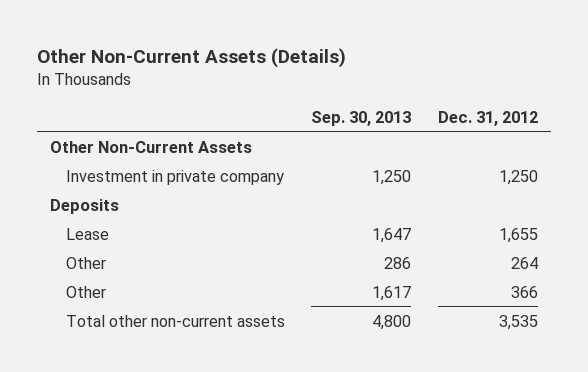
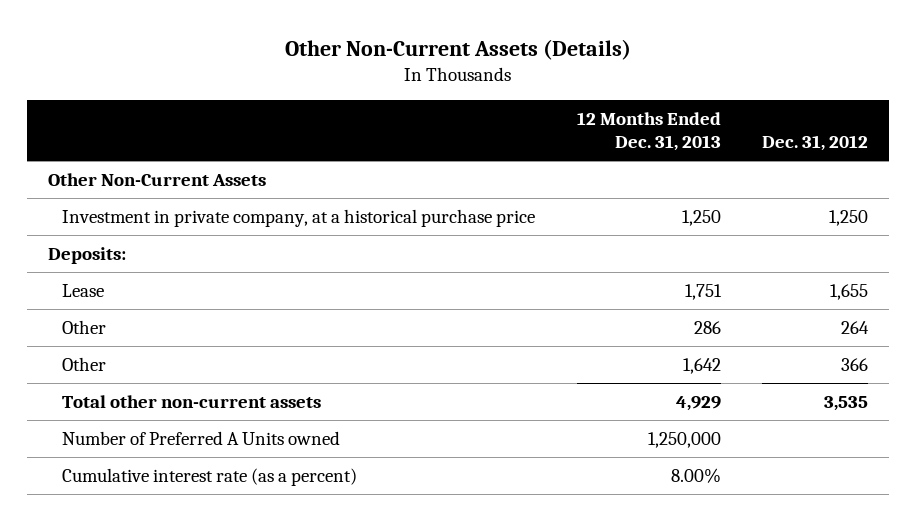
- | Sep. 30, 2013 | Dec. 31, 2012
+ | 12 Months Ended Dec. 31, 2013 | Dec. 31, 2012
- Investment in private company | 1,250 | 1,250
- Deposits
+ Investment in private company, at a historical purchase price | 1,250 | 1,250
+ Deposits:
+ Number of Preferred A Units owned | 1,250,000 |
+ Cumulative interest rate (as a percent) | 8.00% |

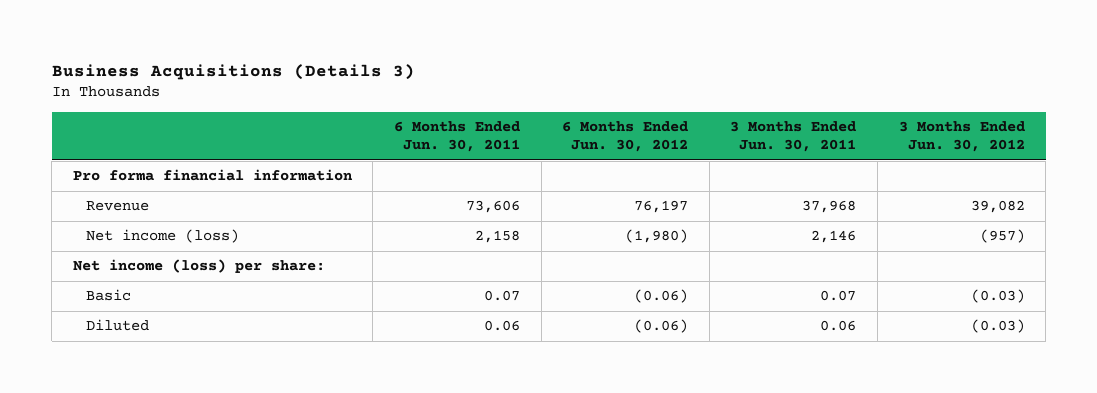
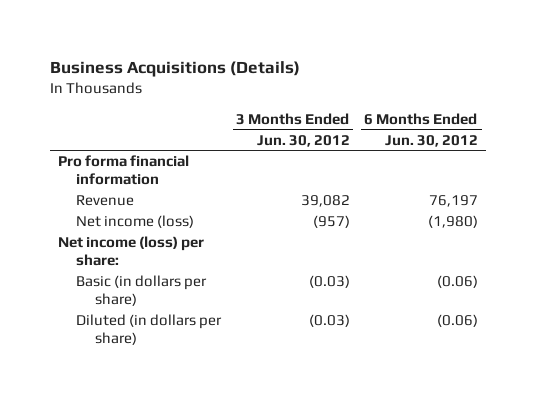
- Business Acquisitions (Details 3)
+ Business Acquisitions (Details)
- | 6 Months Ended Jun. 30, 2011 | 6 Months Ended Jun. 30, 2012 | 3 Months Ended Jun. 30, 2011 | 3 Months Ended Jun. 30, 2012
+ | 3 Months Ended Jun. 30, 2012 | 6 Months Ended Jun. 30, 2012
- Basic | 0.07 | (0.06) | 0.07 | (0.03)
- Diluted | 0.06 | (0.06) | 0.06 | (0.03)
+ Basic (in dollars per share) | (0.03) | (0.06)
+ Diluted (in dollars per share) | (0.03) | (0.06)

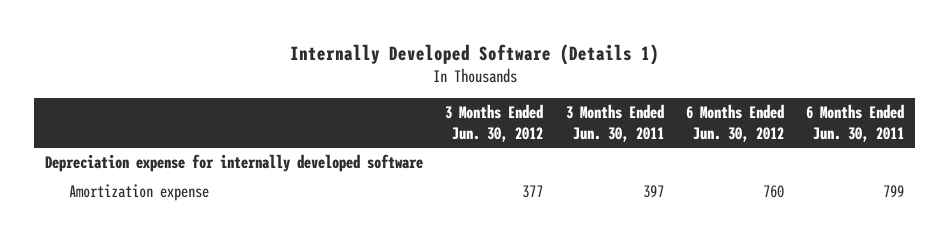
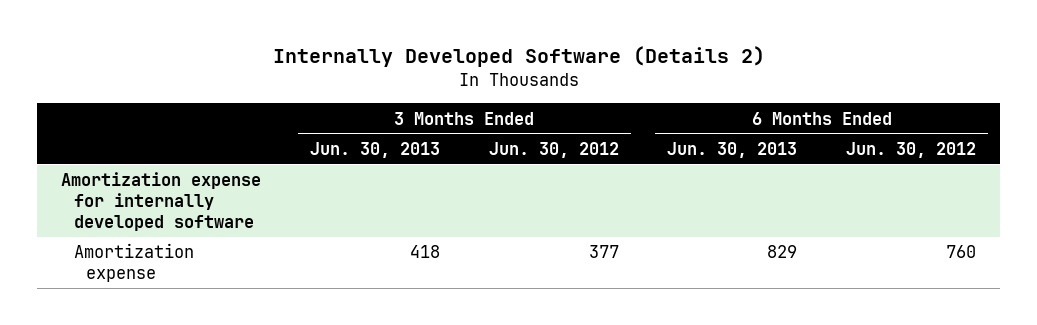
- Internally Developed Software (Details 1)
+ Internally Developed Software (Details 2)
- | 3 Months Ended Jun. 30, 2012 | 3 Months Ended Jun. 30, 2011 | 6 Months Ended Jun. 30, 2012 | 6 Months Ended Jun. 30, 2011
+ | 3 Months Ended Jun. 30, 2013 | 3 Months Ended Jun. 30, 2012 | 6 Months Ended Jun. 30, 2013 | 6 Months Ended Jun. 30, 2012
- Depreciation expense for internally developed software
+ Amortization expense for internally developed software

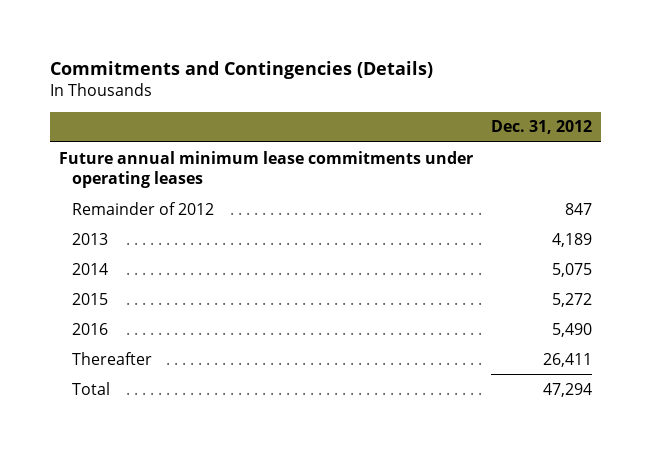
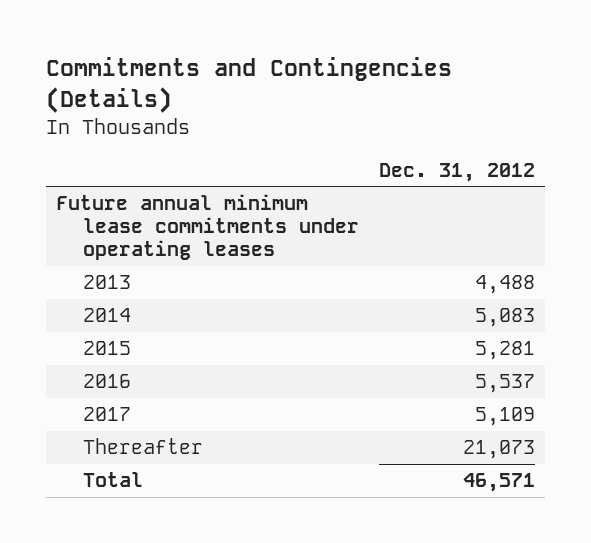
- Remainder of 2012 | 847
- 2013 | 4,189
- 2014 | 5,075
- 2015 | 5,272
- 2016 | 5,490
- Thereafter | 26,411
- Total | 47,294
+ 2013 | 4,488
+ 2014 | 5,083
+ 2015 | 5,281
+ 2016 | 5,537
+ 2017 | 5,109
+ Thereafter | 21,073
+ Total | 46,571

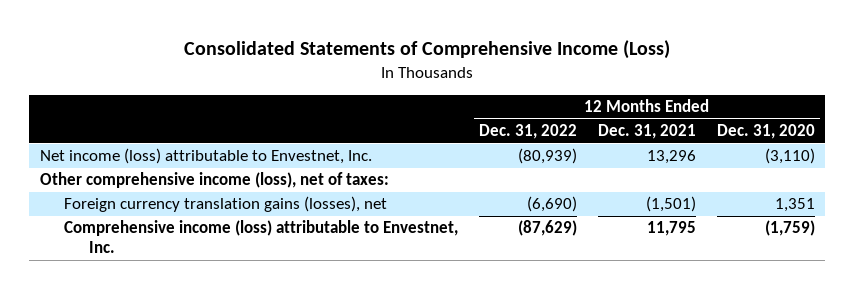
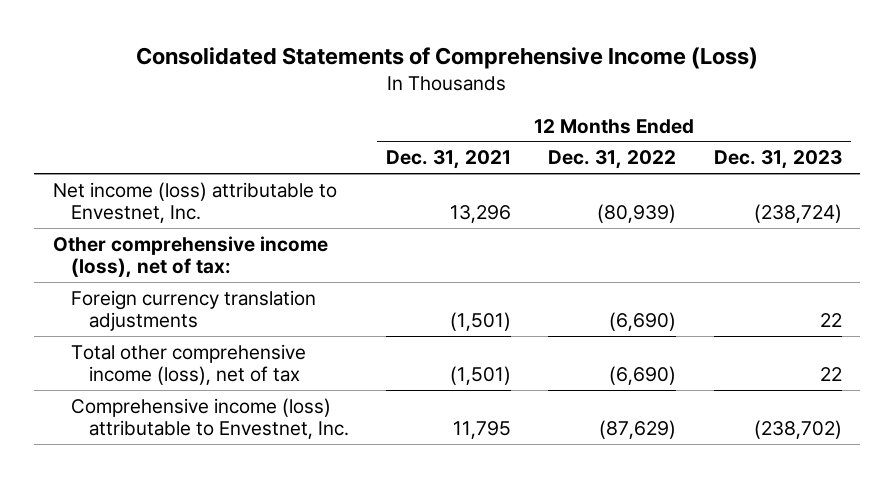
- | 12 Months Ended Dec. 31, 2022 | 12 Months Ended Dec. 31, 2021 | 12 Months Ended Dec. 31, 2020
+ | 12 Months Ended Dec. 31, 2021 | 12 Months Ended Dec. 31, 2022 | 12 Months Ended Dec. 31, 2023
- Other comprehensive income (loss), net of taxes:
- Foreign currency translation gains (losses), net | (6,690) | (1,501) | 1,351
+ Other comprehensive income (loss), net of tax:
+ Foreign currency translation adjustments | (1,501) | (6,690) | 22
+ Total other comprehensive income (loss), net of tax | (1,501) | (6,690) | 22

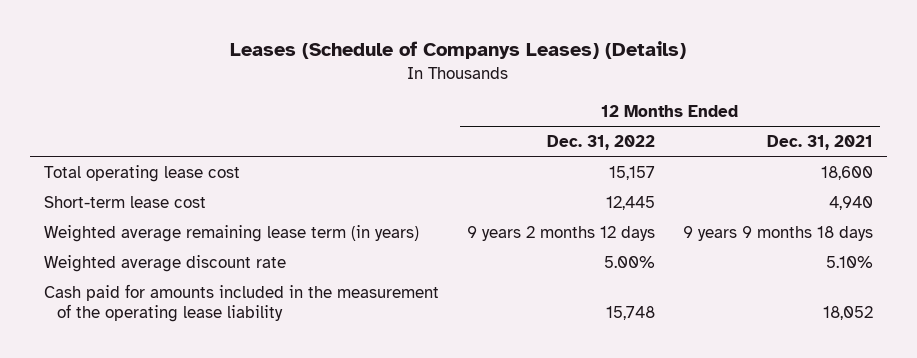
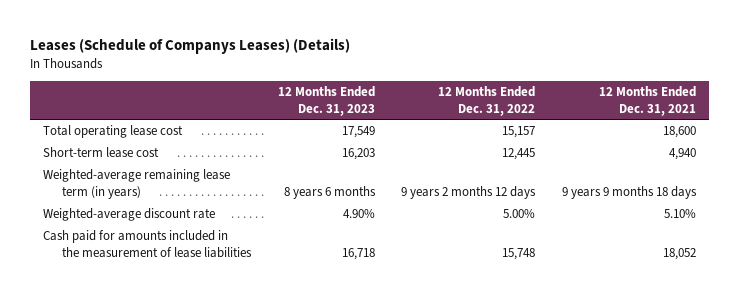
- | 12 Months Ended Dec. 31, 2022 | 12 Months Ended Dec. 31, 2021
+ | 12 Months Ended Dec. 31, 2023 | 12 Months Ended Dec. 31, 2022 | 12 Months Ended Dec. 31, 2021
- Weighted average remaining lease term (in years) | 9 years 2 months 12 days | 9 years 9 months 18 days
- Weighted average discount rate | 5.00% | 5.10%
- Cash paid for amounts included in the measurement of the operating lease liability | 15,748 | 18,052
+ Weighted-average remaining lease term (in years) | 8 years 6 months | 9 years 2 months 12 days | 9 years 9 months 18 days
+ Weighted-average discount rate | 4.90% | 5.00% | 5.10%
+ Cash paid for amounts included in the measurement of lease liabilities | 16,718 | 15,748 | 18,052

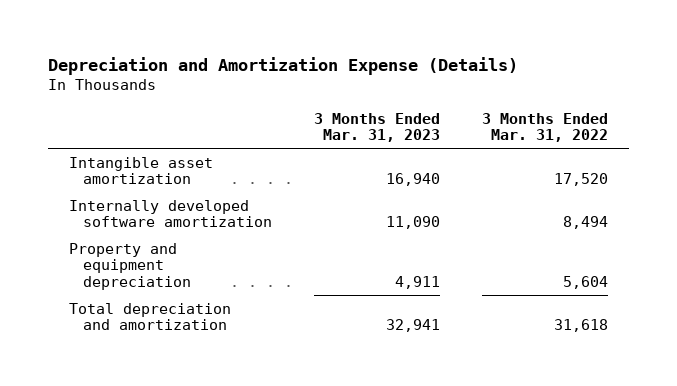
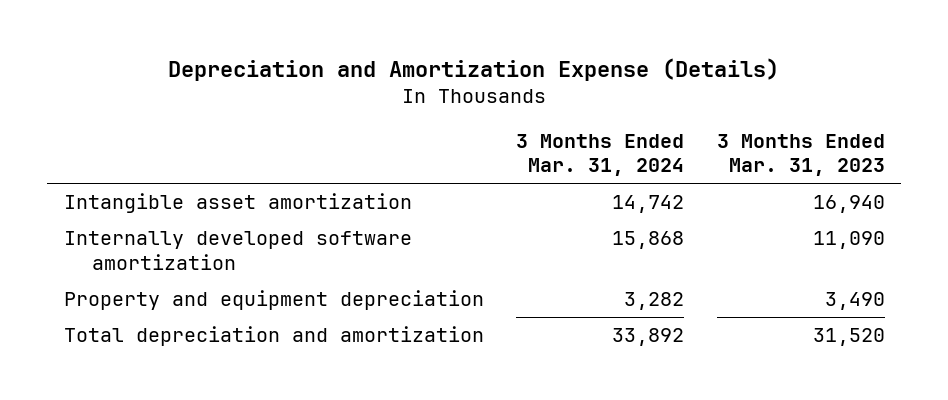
- | 3 Months Ended Mar. 31, 2023 | 3 Months Ended Mar. 31, 2022
+ | 3 Months Ended Mar. 31, 2024 | 3 Months Ended Mar. 31, 2023
- Property and equipment depreciation | 4,911 | 5,604
- Total depreciation and amortization | 32,941 | 31,618
+ Property and equipment depreciation | 3,282 | 3,490
+ Total depreciation and amortization | 33,892 | 31,520

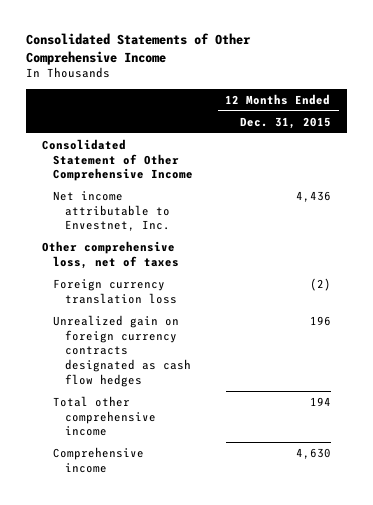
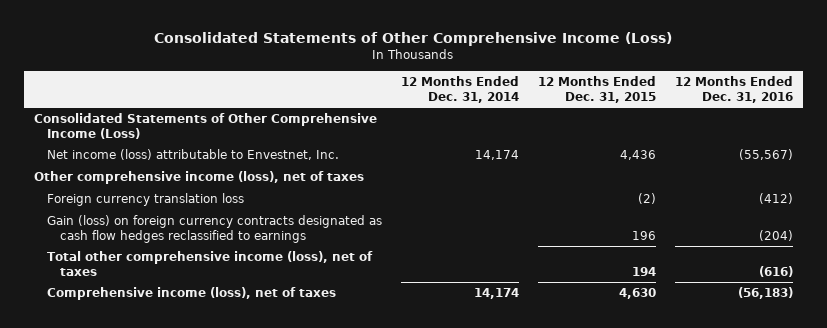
- Consolidated Statements of Other Comprehensive Income
+ Consolidated Statements of Other Comprehensive Income (Loss)
- | 12 Months Ended Dec. 31, 2015
+ | 12 Months Ended Dec. 31, 2014 | 12 Months Ended Dec. 31, 2015 | 12 Months Ended Dec. 31, 2016
- Consolidated Statement of Other Comprehensive Income
- Net income attributable to Envestnet, Inc. | 4,436
- Other comprehensive loss, net of taxes
+ Consolidated Statements of Other Comprehensive Income (Loss)
+ Net income (loss) attributable to Envestnet, Inc. | 14,174 | 4,436 | (55,567)
+ Other comprehensive income (loss), net of taxes
- Unrealized gain on foreign currency contracts designated as cash flow hedges | 196
- Total other comprehensive income | 194
- Comprehensive income | 4,630
+ Gain (loss) on foreign currency contracts designated as cash flow hedges reclassified to earnings | | 196 | (204)
+ Total other comprehensive income (loss), net of taxes | | 194 | (616)
+ Comprehensive income (loss), net of taxes | 14,174 | 4,630 | (56,183)

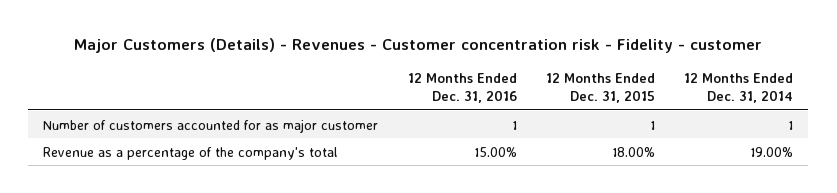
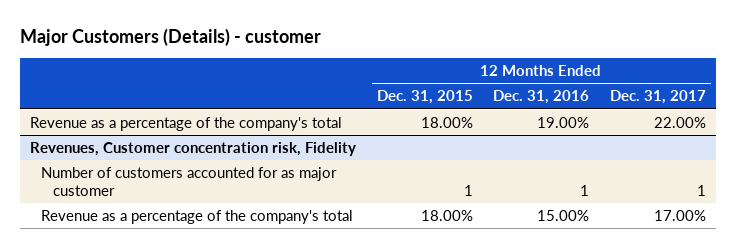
- Major Customers (Details) - Revenues - Customer concentration risk - Fidelity - customer
+ Major Customers (Details) - customer
- | 12 Months Ended Dec. 31, 2016 | 12 Months Ended Dec. 31, 2015 | 12 Months Ended Dec. 31, 2014
+ | 12 Months Ended Dec. 31, 2015 | 12 Months Ended Dec. 31, 2016 | 12 Months Ended Dec. 31, 2017
+ Revenue as a percentage of the company's total | 18.00% | 19.00% | 22.00%
+ Revenues, Customer concentration risk, Fidelity

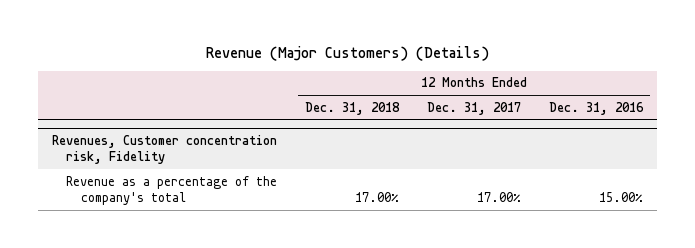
- Major Customers (Details) - customer
+ Revenue (Major Customers) (Details)
- | 12 Months Ended Dec. 31, 2015 | 12 Months Ended Dec. 31, 2016 | 12 Months Ended Dec. 31, 2017
+ | 12 Months Ended Dec. 31, 2018 | 12 Months Ended Dec. 31, 2017 | 12 Months Ended Dec. 31, 2016
- Revenue as a percentage of the company's total | 18.00% | 19.00% | 22.00%
@ Revenues, Customer concentration risk, Fidelity
- Number of customers accounted for as major customer | 1 | 1 | 1

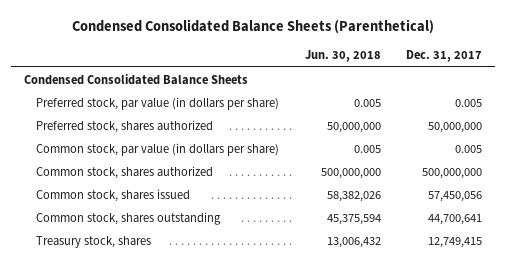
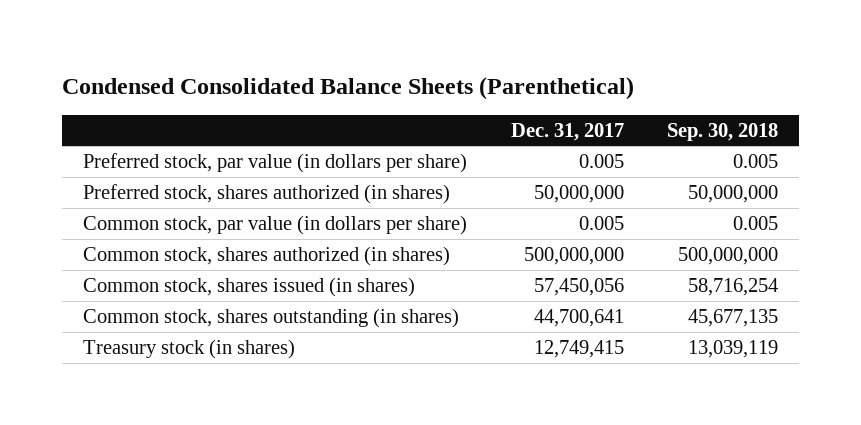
- | Jun. 30, 2018 | Dec. 31, 2017
+ | Dec. 31, 2017 | Sep. 30, 2018
- Condensed Consolidated Balance Sheets
- Preferred stock, shares authorized | 50,000,000 | 50,000,000
+ Preferred stock, shares authorized (in shares) | 50,000,000 | 50,000,000
- Common stock, shares authorized | 500,000,000 | 500,000,000
- Common stock, shares issued | 58,382,026 | 57,450,056
- Common stock, shares outstanding | 45,375,594 | 44,700,641
- Treasury stock, shares | 13,006,432 | 12,749,415
+ Common stock, shares authorized (in shares) | 500,000,000 | 500,000,000
+ Common stock, shares issued (in shares) | 57,450,056 | 58,716,254
+ Common stock, shares outstanding (in shares) | 44,700,641 | 45,677,135
+ Treasury stock (in shares) | 12,749,415 | 13,039,119

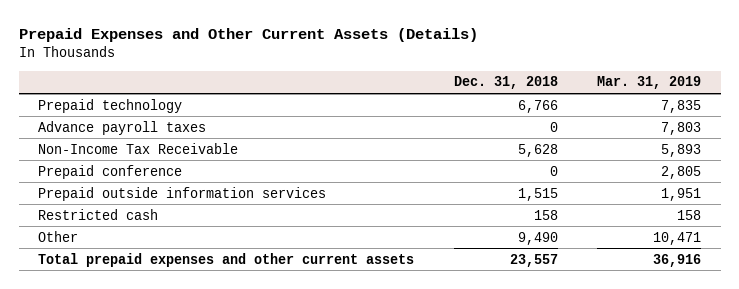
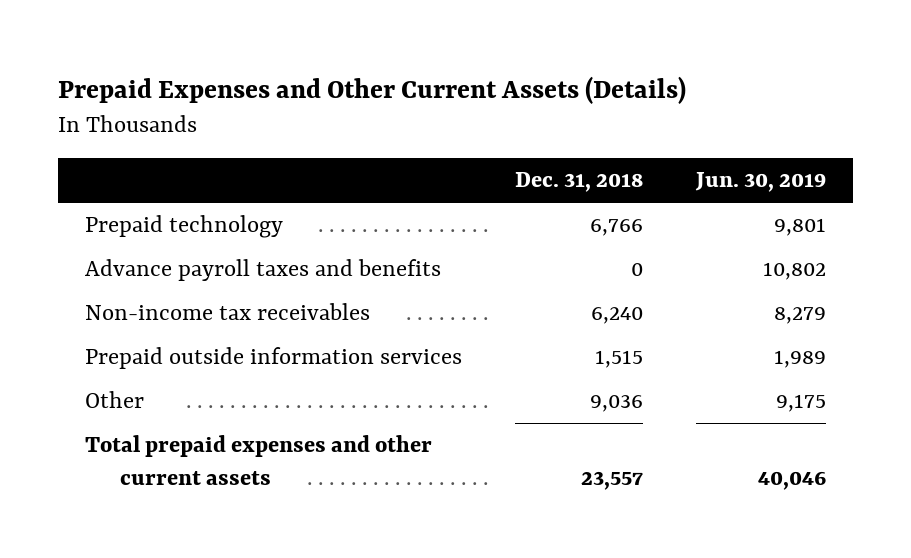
- | Dec. 31, 2018 | Mar. 31, 2019
+ | Dec. 31, 2018 | Jun. 30, 2019
- Advance payroll taxes | 0 | 7,803
- Non-Income Tax Receivable | 5,628 | 5,893
- Prepaid conference | 0 | 2,805
+ Advance payroll taxes and benefits | 0 | 10,802
+ Non-income tax receivables | 6,240 | 8,279
- Restricted cash | 158 | 158
- Other | 9,490 | 10,471
+ Other | 9,036 | 9,175

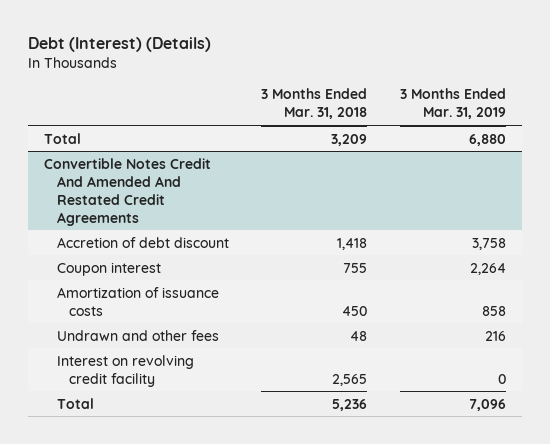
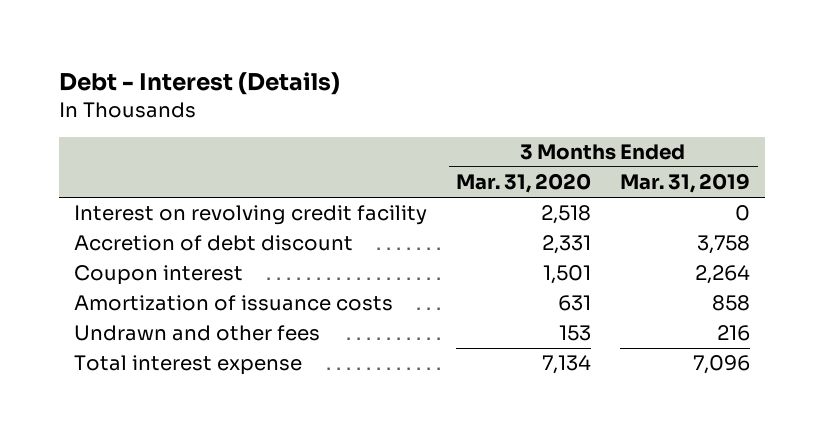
- Debt (Interest) (Details)
+ Debt - Interest (Details)
- | 3 Months Ended Mar. 31, 2018 | 3 Months Ended Mar. 31, 2019
+ | 3 Months Ended Mar. 31, 2020 | 3 Months Ended Mar. 31, 2019
- Total | 3,209 | 6,880
- Convertible Notes Credit And Amended And Restated Credit Agreements
+ Interest on revolving credit facility | 2,518 | 0
- Interest on revolving credit facility | 2,565 | 0
- Total | 5,236 | 7,096
+ Total interest expense | 7,134 | 7,096

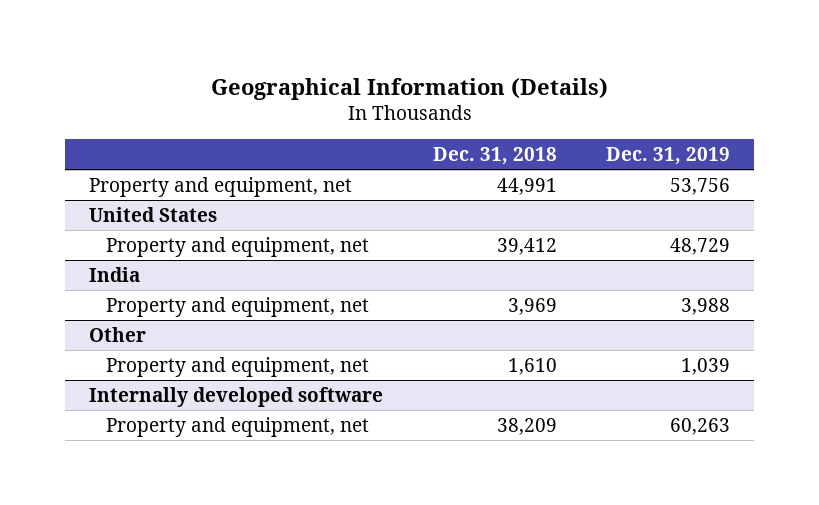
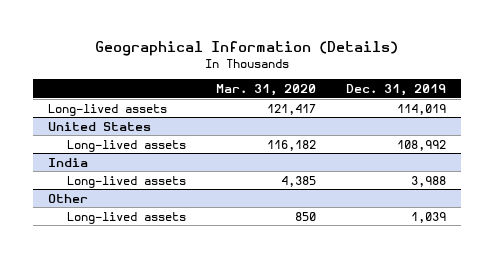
- | Dec. 31, 2018 | Dec. 31, 2019
+ | Mar. 31, 2020 | Dec. 31, 2019
- Property and equipment, net | 44,991 | 53,756
+ Long-lived assets | 121,417 | 114,019
@ United States
- Property and equipment, net | 39,412 | 48,729
+ Long-lived assets | 116,182 | 108,992
@ India
- Property and equipment, net | 3,969 | 3,988
+ Long-lived assets | 4,385 | 3,988
@ Other
- Property and equipment, net | 1,610 | 1,039
- Internally developed software
- Property and equipment, net | 38,209 | 60,263
@ Other
+ Long-lived assets | 850 | 1,039

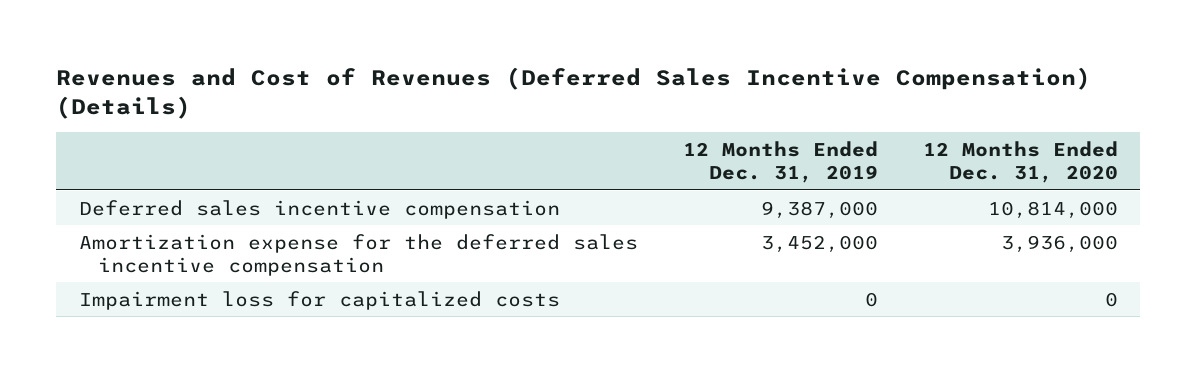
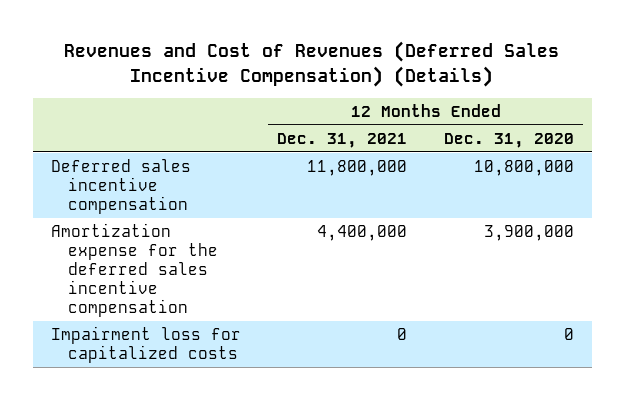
- | 12 Months Ended Dec. 31, 2019 | 12 Months Ended Dec. 31, 2020
+ | 12 Months Ended Dec. 31, 2021 | 12 Months Ended Dec. 31, 2020
- Deferred sales incentive compensation | 9,387,000 | 10,814,000
- Amortization expense for the deferred sales incentive compensation | 3,452,000 | 3,936,000
+ Deferred sales incentive compensation | 11,800,000 | 10,800,000
+ Amortization expense for the deferred sales incentive compensation | 4,400,000 | 3,900,000

